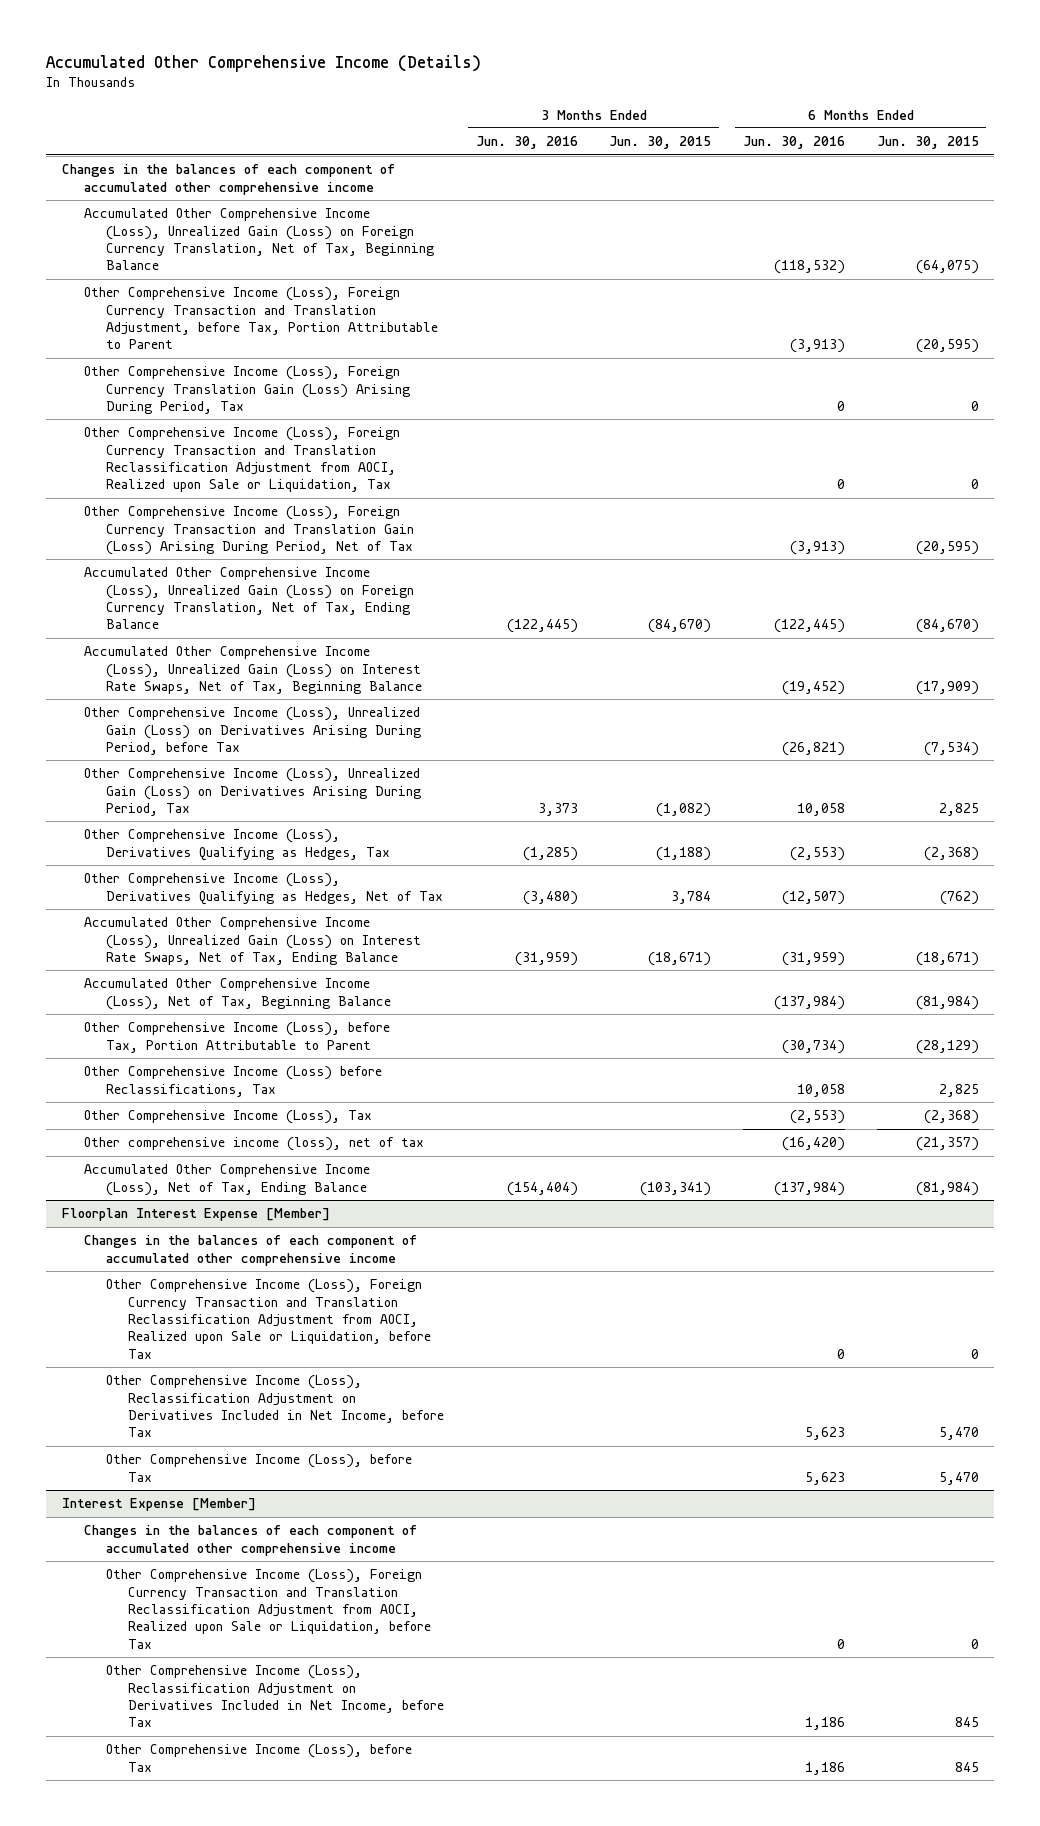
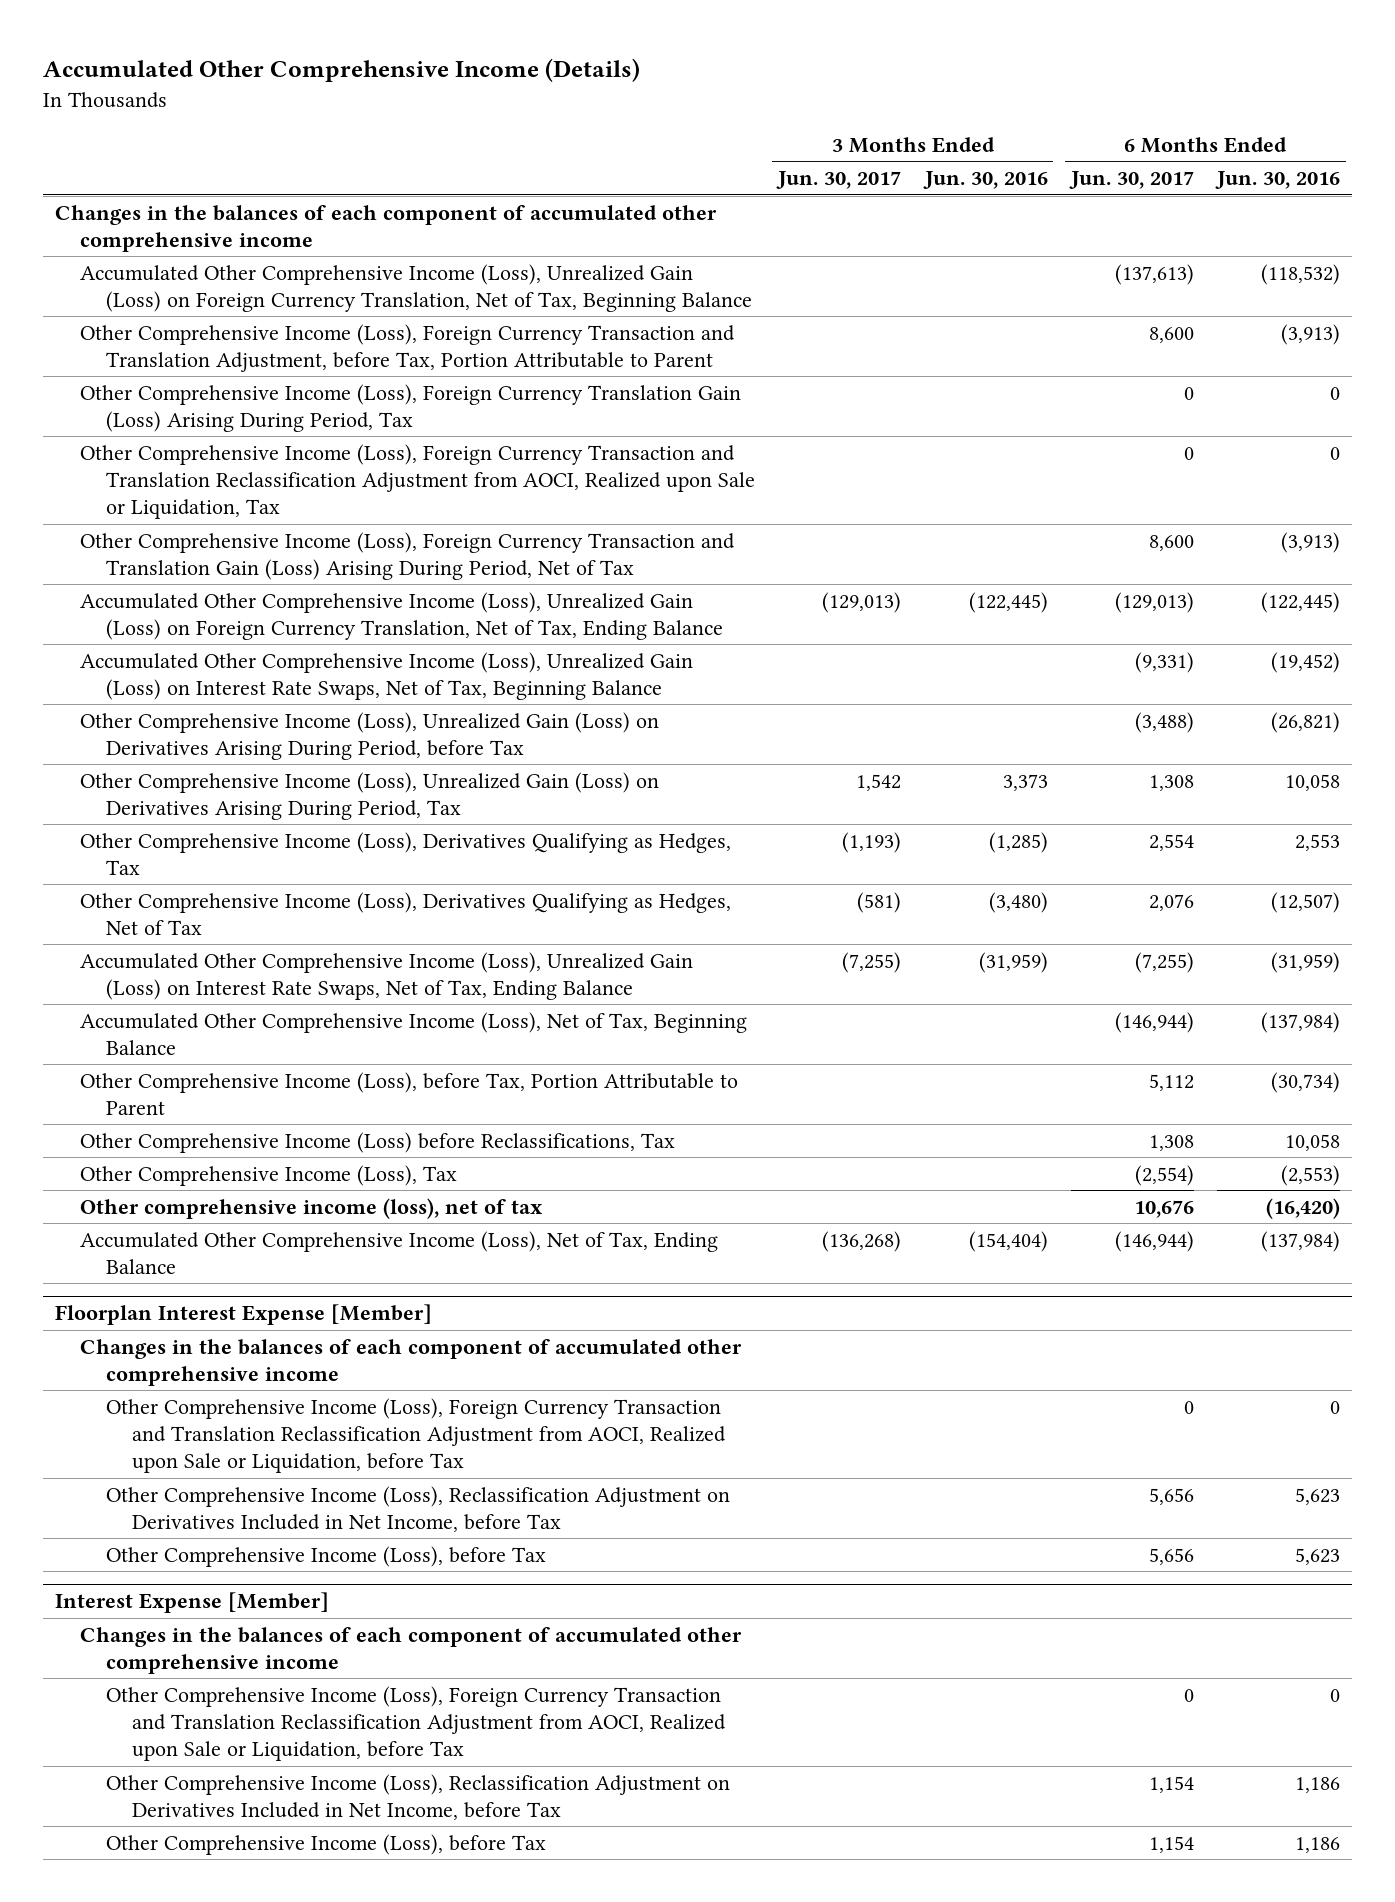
- | 3 Months Ended Jun. 30, 2016 | 3 Months Ended Jun. 30, 2015 | 6 Months Ended Jun. 30, 2016 | 6 Months Ended Jun. 30, 2015
+ | 3 Months Ended Jun. 30, 2017 | 3 Months Ended Jun. 30, 2016 | 6 Months Ended Jun. 30, 2017 | 6 Months Ended Jun. 30, 2016
- Other Comprehensive Income (Loss), Derivatives Qualifying as Hedges, Tax | (1,285) | (1,188) | (2,553) | (2,368)
+ Other Comprehensive Income (Loss), Derivatives Qualifying as Hedges, Tax | (1,193) | (1,285) | 2,554 | 2,553

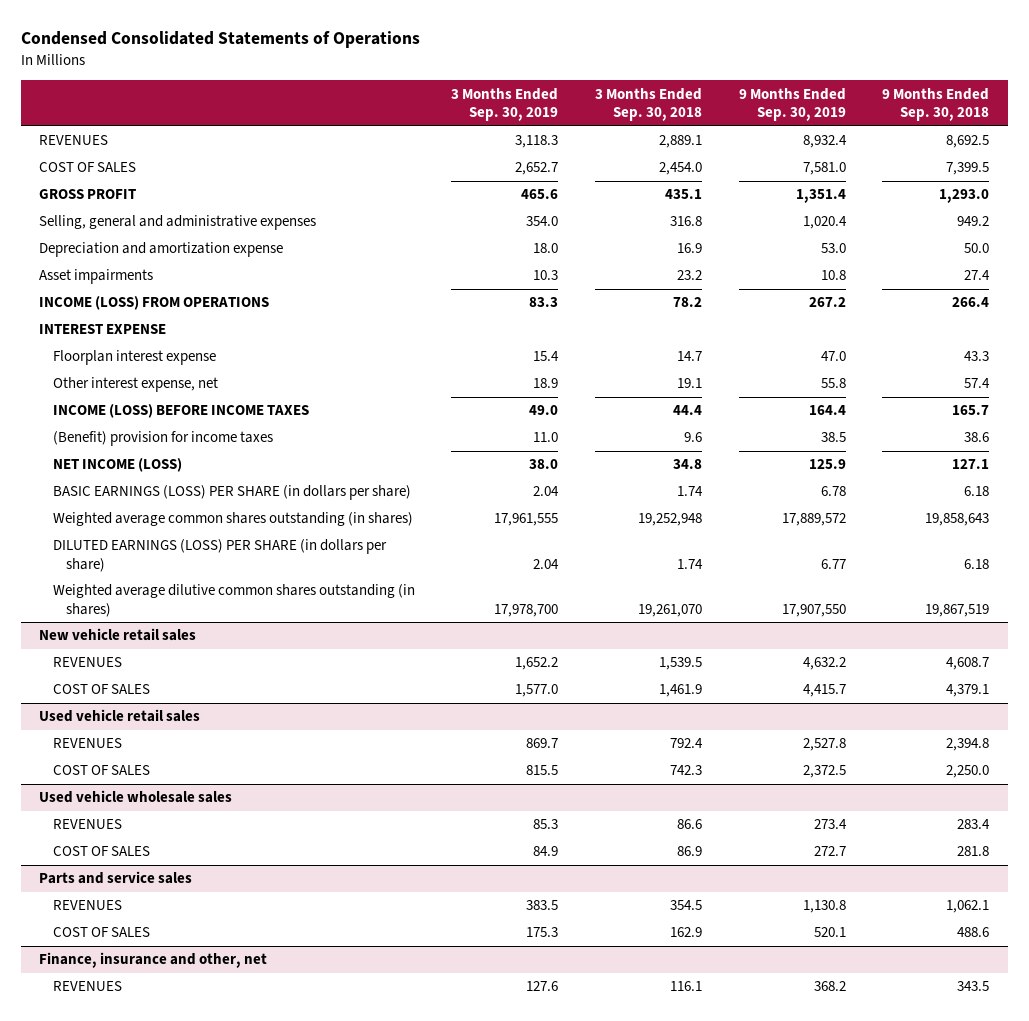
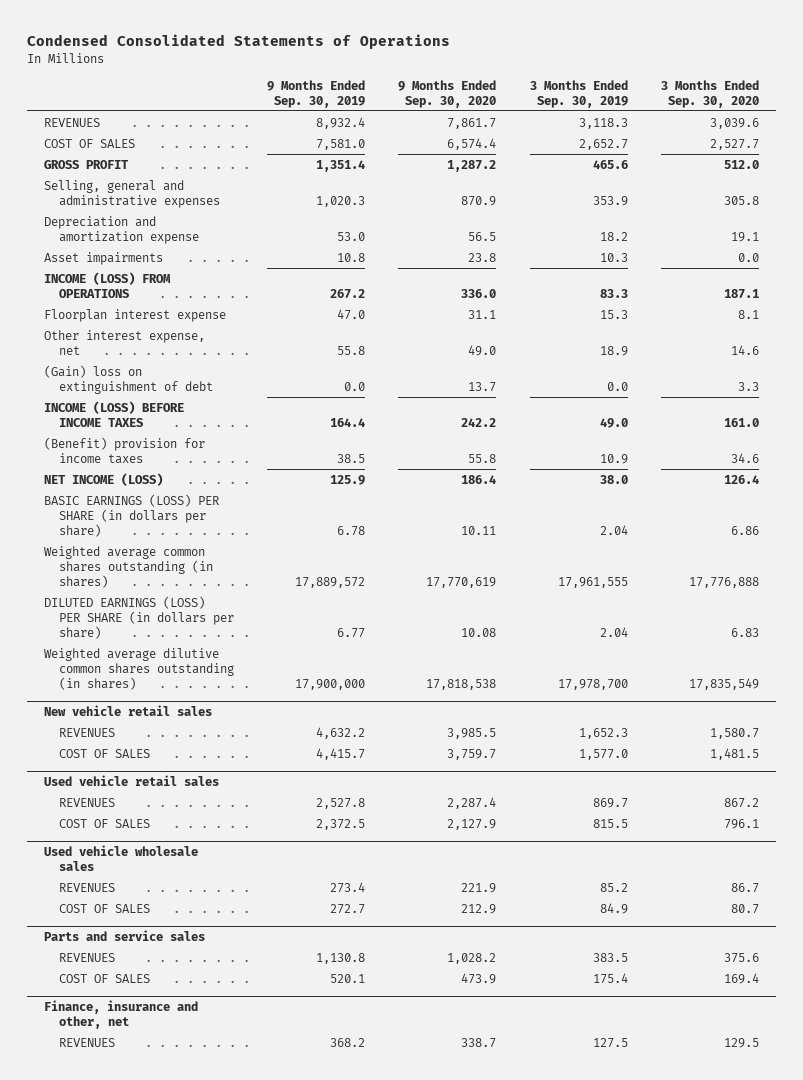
- | 3 Months Ended Sep. 30, 2019 | 3 Months Ended Sep. 30, 2018 | 9 Months Ended Sep. 30, 2019 | 9 Months Ended Sep. 30, 2018
+ | 9 Months Ended Sep. 30, 2019 | 9 Months Ended Sep. 30, 2020 | 3 Months Ended Sep. 30, 2019 | 3 Months Ended Sep. 30, 2020
- Selling, general and administrative expenses | 354.0 | 316.8 | 1,020.4 | 949.2
- Depreciation and amortization expense | 18.0 | 16.9 | 53.0 | 50.0
+ Selling, general and administrative expenses | 1,020.3 | 870.9 | 353.9 | 305.8
+ Depreciation and amortization expense | 53.0 | 56.5 | 18.2 | 19.1
- INTEREST EXPENSE
- Floorplan interest expense | 15.4 | 14.7 | 47.0 | 43.3
+ Floorplan interest expense | 47.0 | 31.1 | 15.3 | 8.1
+ (Gain) loss on extinguishment of debt | 0.0 | 13.7 | 0.0 | 3.3
- (Benefit) provision for income taxes | 11.0 | 9.6 | 38.5 | 38.6
+ (Benefit) provision for income taxes | 38.5 | 55.8 | 10.9 | 34.6
- Weighted average dilutive common shares outstanding (in shares) | 17,978,700 | 19,261,070 | 17,907,550 | 19,867,519
+ Weighted average dilutive common shares outstanding (in shares) | 17,900,000 | 17,818,538 | 17,978,700 | 17,835,549
@ New vehicle retail sales
- REVENUES | 1,652.2 | 1,539.5 | 4,632.2 | 4,608.7
+ REVENUES | 4,632.2 | 3,985.5 | 1,652.3 | 1,580.7
@ Used vehicle wholesale sales
- REVENUES | 85.3 | 86.6 | 273.4 | 283.4
+ REVENUES | 273.4 | 221.9 | 85.2 | 86.7
@ Parts and service sales
- COST OF SALES | 175.3 | 162.9 | 520.1 | 488.6
+ COST OF SALES | 520.1 | 473.9 | 175.4 | 169.4
@ Finance, insurance and other, net
- REVENUES | 127.6 | 116.1 | 368.2 | 343.5
+ REVENUES | 368.2 | 338.7 | 127.5 | 129.5

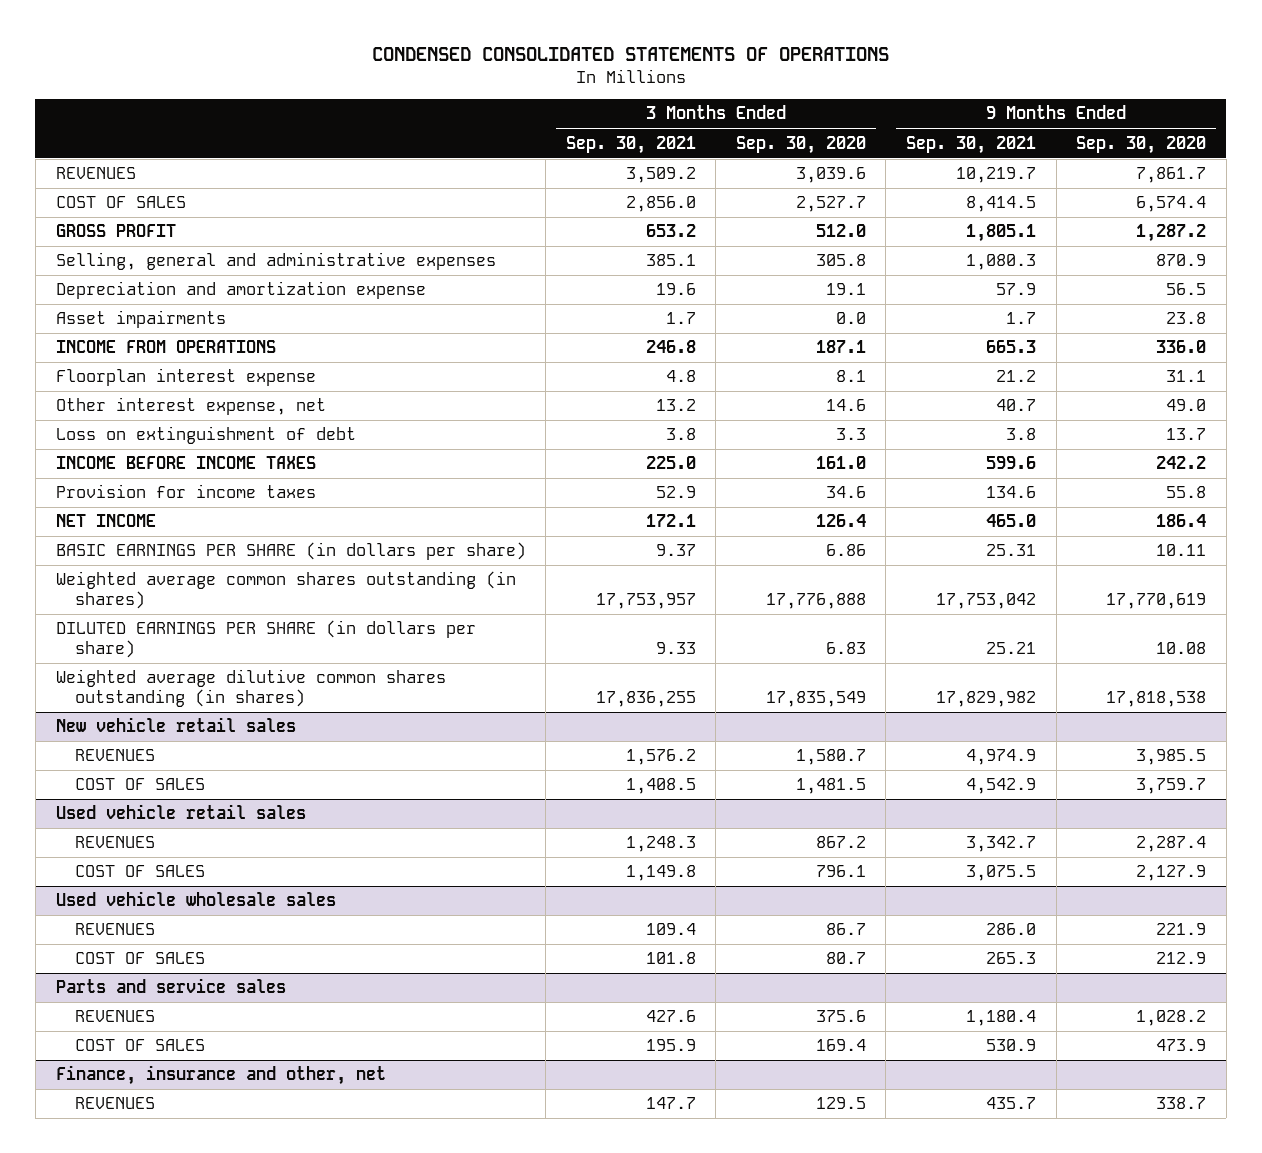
- Condensed Consolidated Statements of Operations
+ CONDENSED CONSOLIDATED STATEMENTS OF OPERATIONS
- | 9 Months Ended Sep. 30, 2019 | 9 Months Ended Sep. 30, 2020 | 3 Months Ended Sep. 30, 2019 | 3 Months Ended Sep. 30, 2020
+ | 3 Months Ended Sep. 30, 2021 | 3 Months Ended Sep. 30, 2020 | 9 Months Ended Sep. 30, 2021 | 9 Months Ended Sep. 30, 2020
- INCOME (LOSS) FROM OPERATIONS | 267.2 | 336.0 | 83.3 | 187.1
+ INCOME FROM OPERATIONS | 246.8 | 187.1 | 665.3 | 336.0
- (Gain) loss on extinguishment of debt | 0.0 | 13.7 | 0.0 | 3.3
- INCOME (LOSS) BEFORE INCOME TAXES | 164.4 | 242.2 | 49.0 | 161.0
- (Benefit) provision for income taxes | 38.5 | 55.8 | 10.9 | 34.6
- NET INCOME (LOSS) | 125.9 | 186.4 | 38.0 | 126.4
- BASIC EARNINGS (LOSS) PER SHARE (in dollars per share) | 6.78 | 10.11 | 2.04 | 6.86
+ Loss on extinguishment of debt | 3.8 | 3.3 | 3.8 | 13.7
+ INCOME BEFORE INCOME TAXES | 225.0 | 161.0 | 599.6 | 242.2
+ Provision for income taxes | 52.9 | 34.6 | 134.6 | 55.8
+ NET INCOME | 172.1 | 126.4 | 465.0 | 186.4
+ BASIC EARNINGS PER SHARE (in dollars per share) | 9.37 | 6.86 | 25.31 | 10.11
- DILUTED EARNINGS (LOSS) PER SHARE (in dollars per share) | 6.77 | 10.08 | 2.04 | 6.83
+ DILUTED EARNINGS PER SHARE (in dollars per share) | 9.33 | 6.83 | 25.21 | 10.08

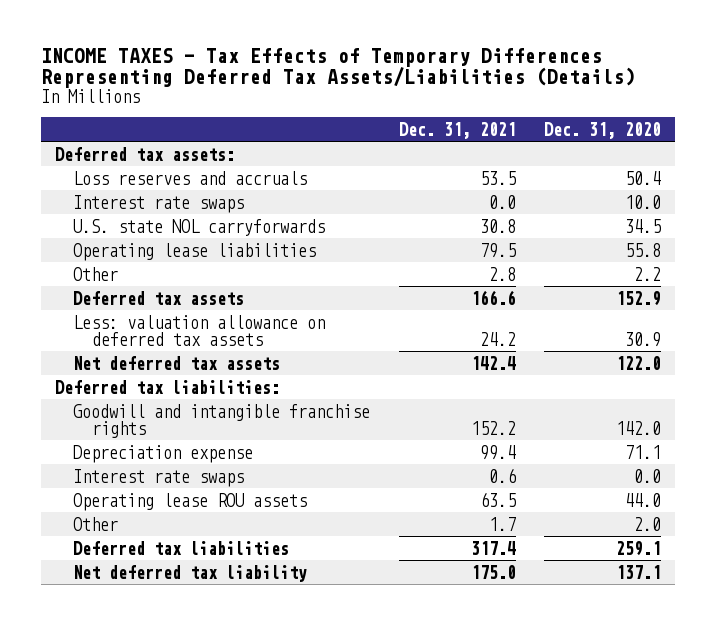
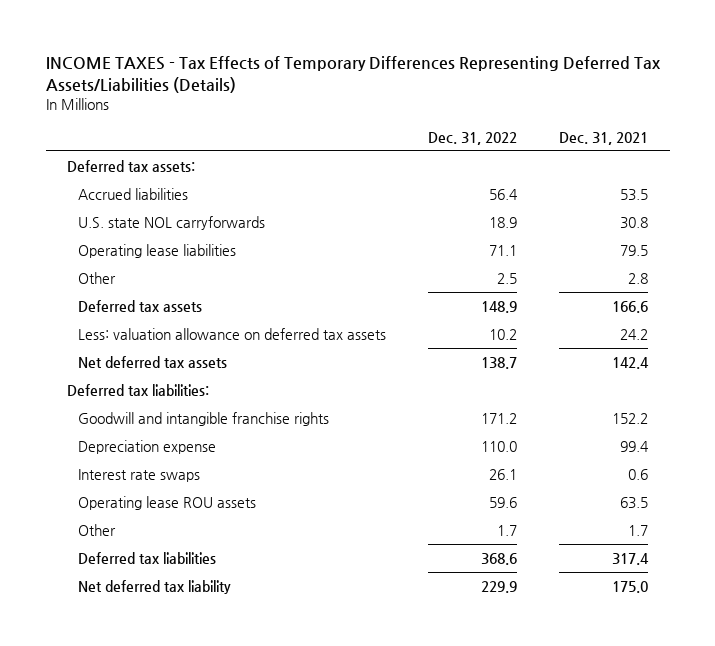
- | Dec. 31, 2021 | Dec. 31, 2020
+ | Dec. 31, 2022 | Dec. 31, 2021
- Loss reserves and accruals | 53.5 | 50.4
- Interest rate swaps | 0.0 | 10.0
+ Accrued liabilities | 56.4 | 53.5

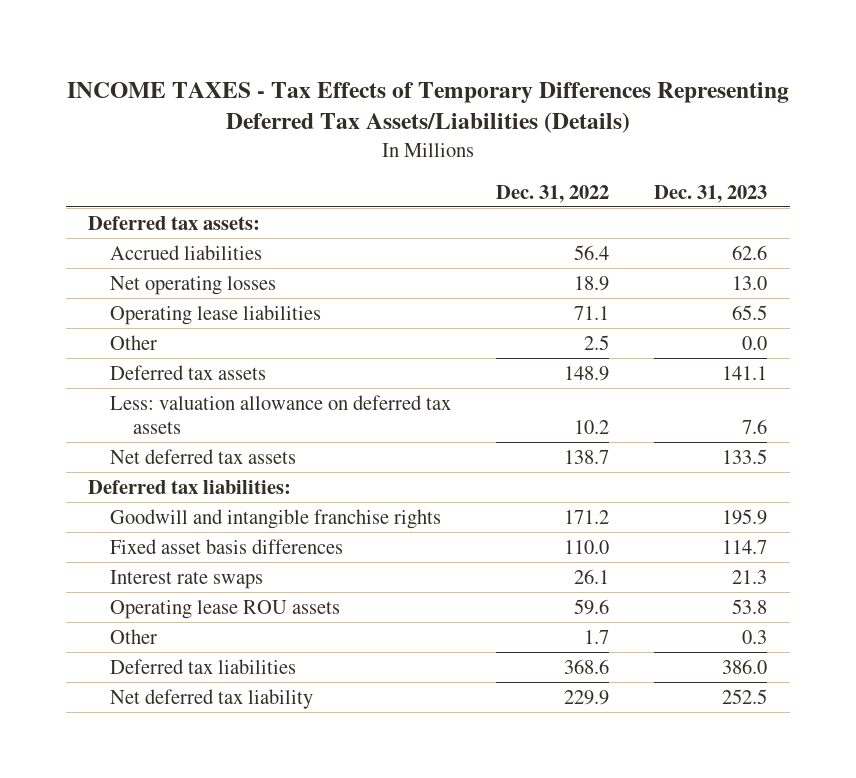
- | Dec. 31, 2022 | Dec. 31, 2021
+ | Dec. 31, 2022 | Dec. 31, 2023
- U.S. state NOL carryforwards | 18.9 | 30.8
+ Net operating losses | 18.9 | 13.0
- Depreciation expense | 110.0 | 99.4
+ Fixed asset basis differences | 110.0 | 114.7

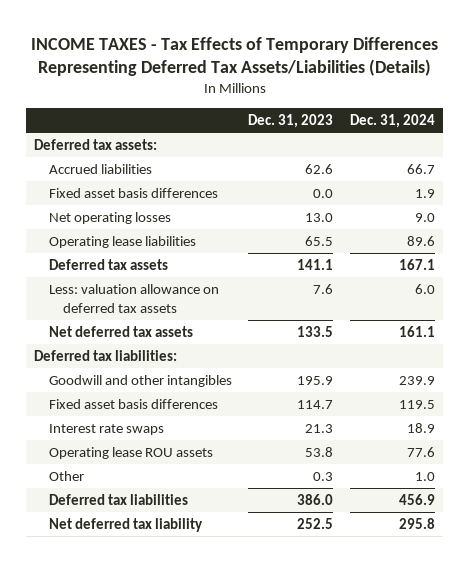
- | Dec. 31, 2022 | Dec. 31, 2023
+ | Dec. 31, 2023 | Dec. 31, 2024
+ Fixed asset basis differences | 0.0 | 1.9
- Other | 2.5 | 0.0
- Goodwill and intangible franchise rights | 171.2 | 195.9
+ Goodwill and other intangibles | 195.9 | 239.9

